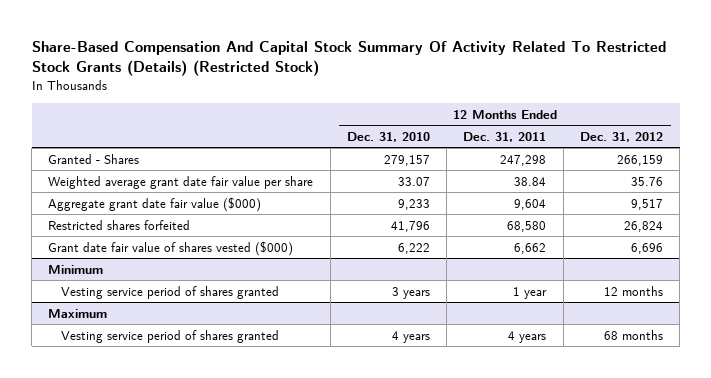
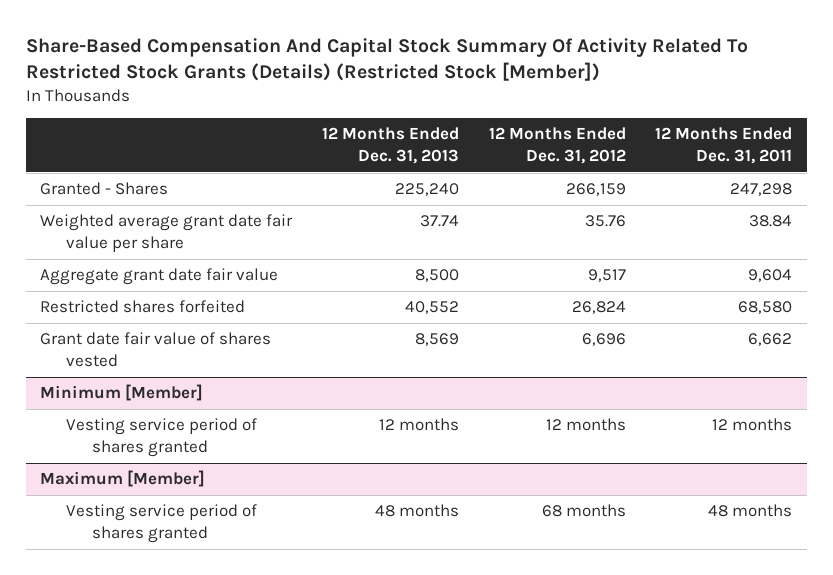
- Share-Based Compensation And Capital Stock Summary Of Activity Related To Restricted Stock Grants (Details) (Restricted Stock)
+ Share-Based Compensation And Capital Stock Summary Of Activity Related To Restricted Stock Grants (Details) (Restricted Stock [Member])
- | 12 Months Ended Dec. 31, 2010 | 12 Months Ended Dec. 31, 2011 | 12 Months Ended Dec. 31, 2012
+ | 12 Months Ended Dec. 31, 2013 | 12 Months Ended Dec. 31, 2012 | 12 Months Ended Dec. 31, 2011
- Aggregate grant date fair value ($000) | 9,233 | 9,604 | 9,517
+ Aggregate grant date fair value | 8,500 | 9,517 | 9,604
- Grant date fair value of shares vested ($000) | 6,222 | 6,662 | 6,696
- Minimum
- Vesting service period of shares granted | 3 years | 1 year | 12 months
- Maximum
- Vesting service period of shares granted | 4 years | 4 years | 68 months
+ Grant date fair value of shares vested | 8,569 | 6,696 | 6,662
+ Minimum [Member]
+ Vesting service period of shares granted | 12 months | 12 months | 12 months
+ Maximum [Member]
+ Vesting service period of shares granted | 48 months | 68 months | 48 months

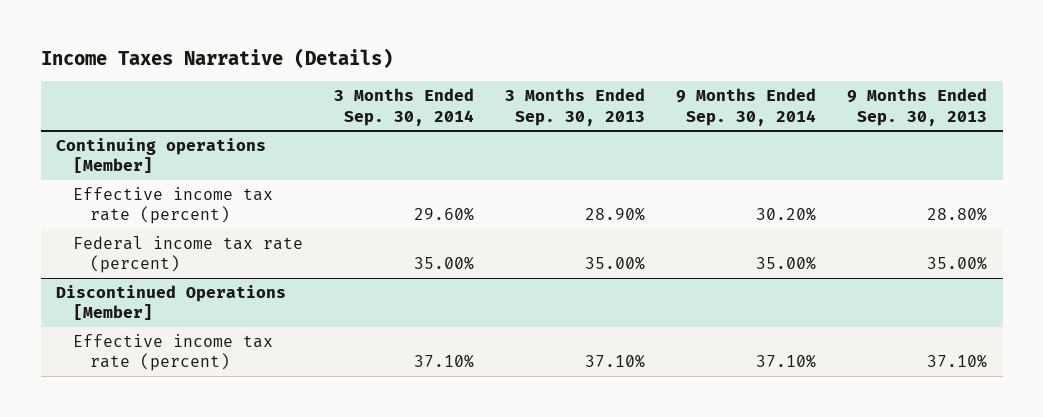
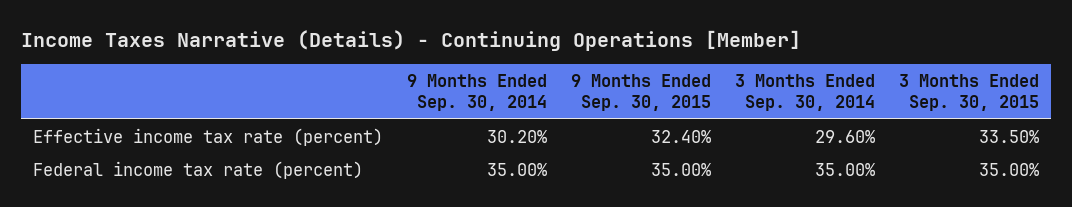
- Income Taxes Narrative (Details)
+ Income Taxes Narrative (Details) - Continuing Operations [Member]
- | 3 Months Ended Sep. 30, 2014 | 3 Months Ended Sep. 30, 2013 | 9 Months Ended Sep. 30, 2014 | 9 Months Ended Sep. 30, 2013
+ | 9 Months Ended Sep. 30, 2014 | 9 Months Ended Sep. 30, 2015 | 3 Months Ended Sep. 30, 2014 | 3 Months Ended Sep. 30, 2015
- Continuing operations [Member]
- Discontinued Operations [Member]
- Effective income tax rate (percent) | 37.10% | 37.10% | 37.10% | 37.10%

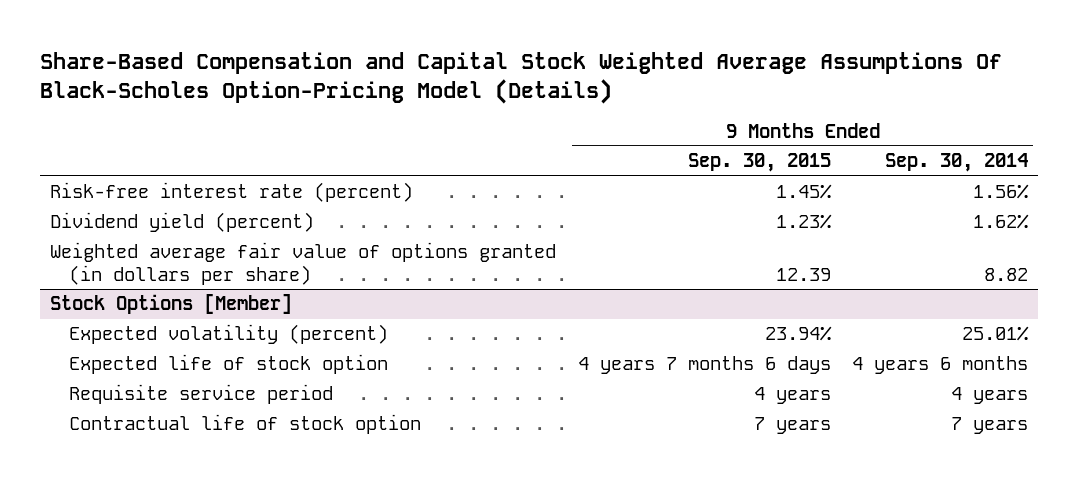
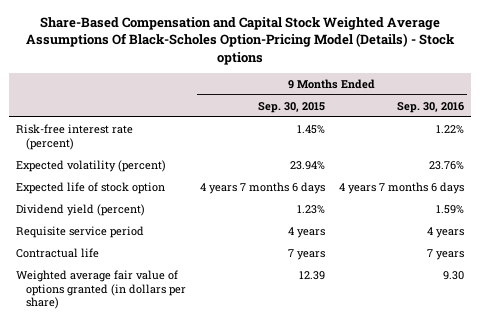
- Share-Based Compensation and Capital Stock Weighted Average Assumptions Of Black-Scholes Option-Pricing Model (Details)
+ Share-Based Compensation and Capital Stock Weighted Average Assumptions Of Black-Scholes Option-Pricing Model (Details) - Stock options
- | 9 Months Ended Sep. 30, 2015 | 9 Months Ended Sep. 30, 2014
+ | 9 Months Ended Sep. 30, 2015 | 9 Months Ended Sep. 30, 2016
- Stock Options [Member]
moved down: Dividend yield (percent) | 1.23% | 1.59%
- Contractual life of stock option | 7 years | 7 years
+ Contractual life | 7 years | 7 years
moved down: Weighted average fair value of options granted (in dollars per share) | 12.39 | 9.30

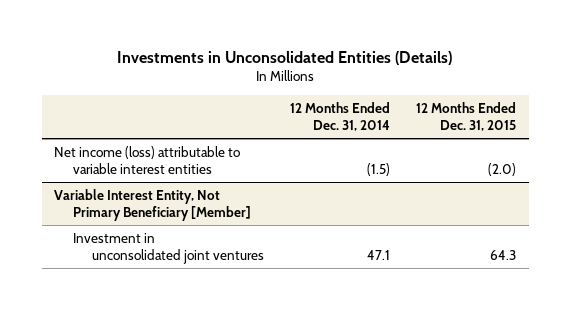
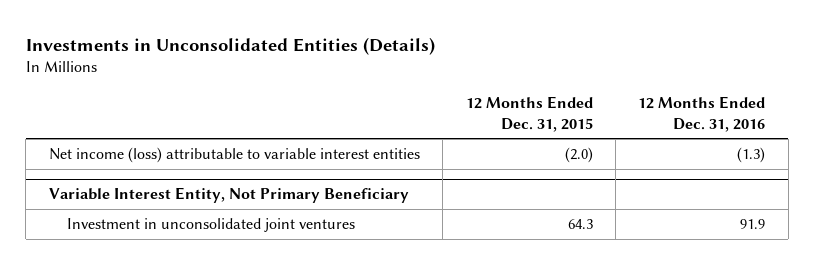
- | 12 Months Ended Dec. 31, 2014 | 12 Months Ended Dec. 31, 2015
+ | 12 Months Ended Dec. 31, 2015 | 12 Months Ended Dec. 31, 2016
- Variable Interest Entity, Not Primary Beneficiary [Member]
+ Variable Interest Entity, Not Primary Beneficiary

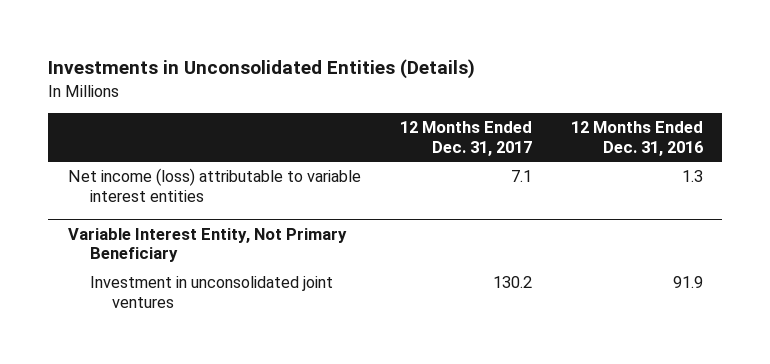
- | 12 Months Ended Dec. 31, 2015 | 12 Months Ended Dec. 31, 2016
+ | 12 Months Ended Dec. 31, 2017 | 12 Months Ended Dec. 31, 2016
- Net income (loss) attributable to variable interest entities | (2.0) | (1.3)
+ Net income (loss) attributable to variable interest entities | 7.1 | 1.3

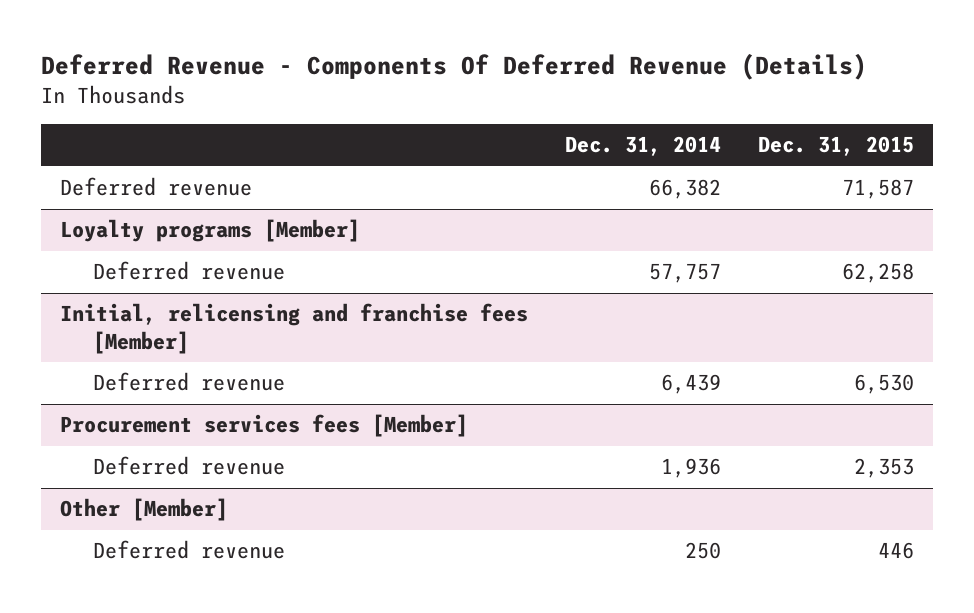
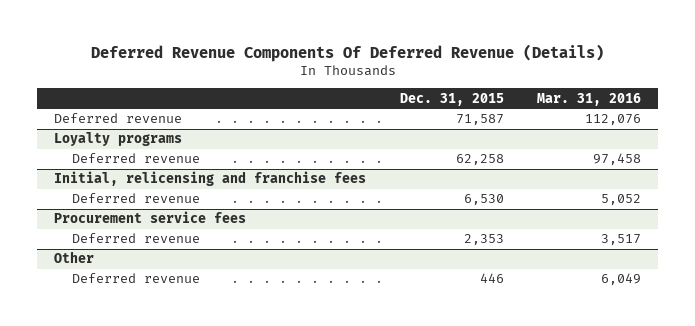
- Deferred Revenue - Components Of Deferred Revenue (Details)
+ Deferred Revenue Components Of Deferred Revenue (Details)
- | Dec. 31, 2014 | Dec. 31, 2015
+ | Dec. 31, 2015 | Mar. 31, 2016
- Loyalty programs [Member]
+ Loyalty programs
- Initial, relicensing and franchise fees [Member]
+ Initial, relicensing and franchise fees
- Procurement services fees [Member]
+ Procurement service fees
- Other [Member]
+ Other

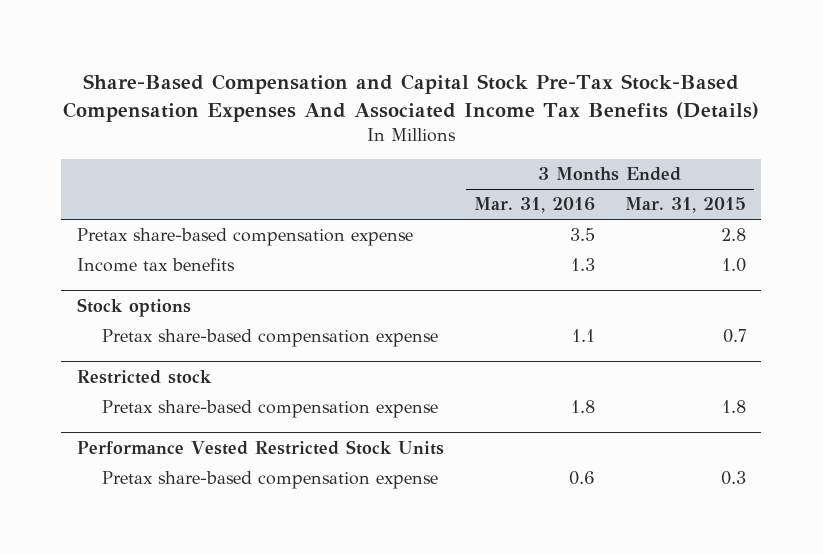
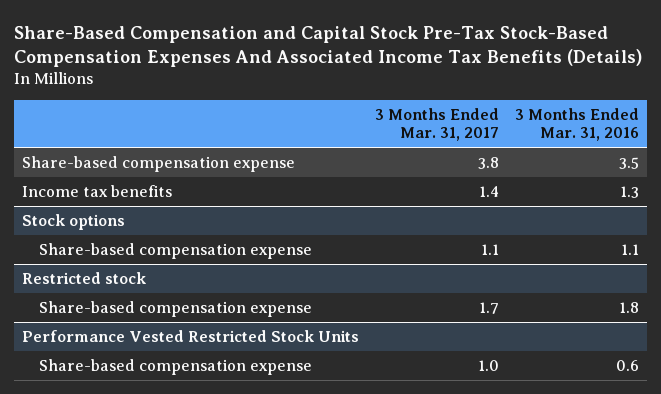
- | 3 Months Ended Mar. 31, 2016 | 3 Months Ended Mar. 31, 2015
+ | 3 Months Ended Mar. 31, 2017 | 3 Months Ended Mar. 31, 2016
- Pretax share-based compensation expense | 3.5 | 2.8
+ Share-based compensation expense | 3.8 | 3.5
@ Stock options
- Pretax share-based compensation expense | 1.1 | 0.7
+ Share-based compensation expense | 1.1 | 1.1
@ Restricted stock
- Pretax share-based compensation expense | 1.8 | 1.8
+ Share-based compensation expense | 1.7 | 1.8
@ Performance Vested Restricted Stock Units
- Pretax share-based compensation expense | 0.6 | 0.3
+ Share-based compensation expense | 1.0 | 0.6

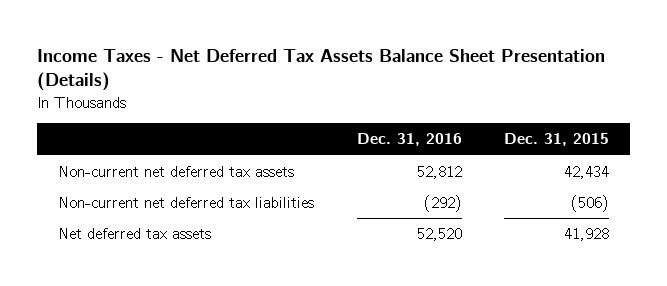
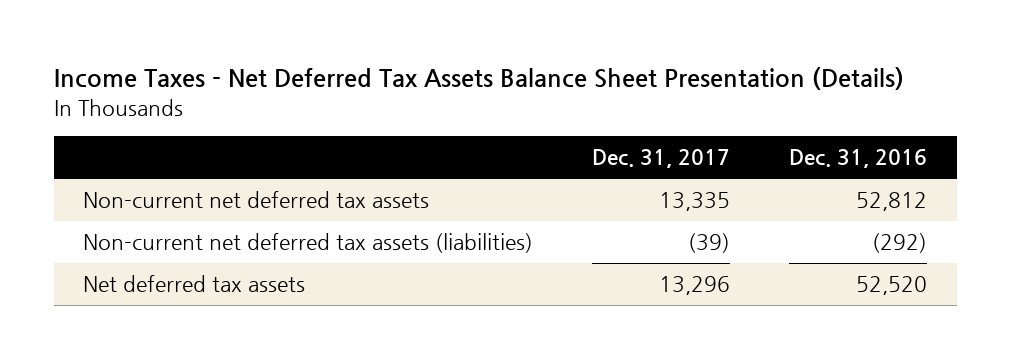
- | Dec. 31, 2016 | Dec. 31, 2015
+ | Dec. 31, 2017 | Dec. 31, 2016
- Non-current net deferred tax liabilities | (292) | (506)
+ Non-current net deferred tax assets (liabilities) | (39) | (292)

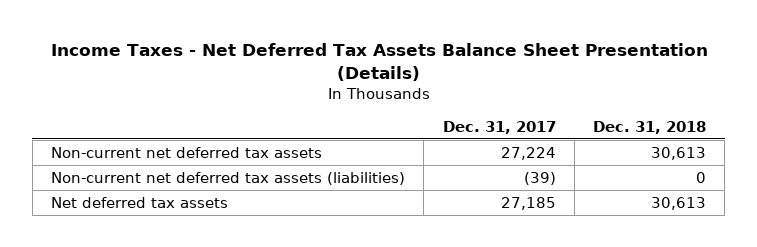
- | Dec. 31, 2017 | Dec. 31, 2016
+ | Dec. 31, 2017 | Dec. 31, 2018
- Non-current net deferred tax assets | 13,335 | 52,812
+ Non-current net deferred tax assets | 27,224 | 30,613
- Net deferred tax assets | 13,296 | 52,520
+ Net deferred tax assets | 27,185 | 30,613

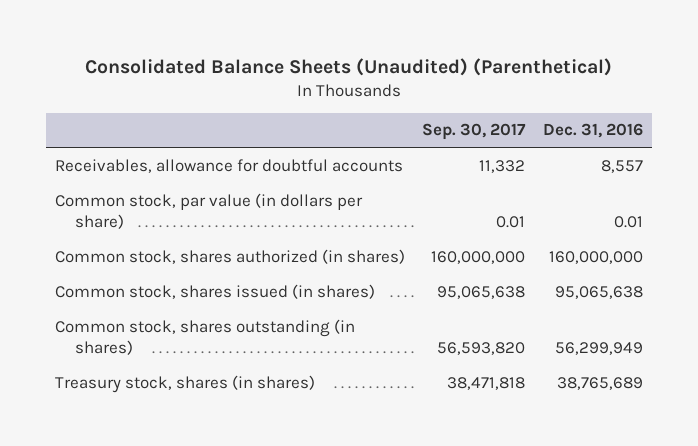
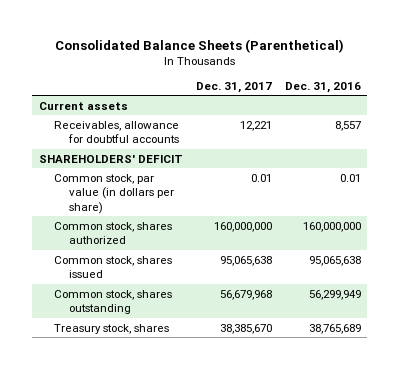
- Consolidated Balance Sheets (Unaudited) (Parenthetical)
+ Consolidated Balance Sheets (Parenthetical)
- | Sep. 30, 2017 | Dec. 31, 2016
+ | Dec. 31, 2017 | Dec. 31, 2016
+ Current assets
+ SHAREHOLDERS' DEFICIT
- Common stock, shares authorized (in shares) | 160,000,000 | 160,000,000
- Common stock, shares issued (in shares) | 95,065,638 | 95,065,638
- Common stock, shares outstanding (in shares) | 56,593,820 | 56,299,949
- Treasury stock, shares (in shares) | 38,471,818 | 38,765,689
+ Common stock, shares authorized | 160,000,000 | 160,000,000
+ Common stock, shares issued | 95,065,638 | 95,065,638
+ Common stock, shares outstanding | 56,679,968 | 56,299,949
+ Treasury stock, shares | 38,385,670 | 38,765,689

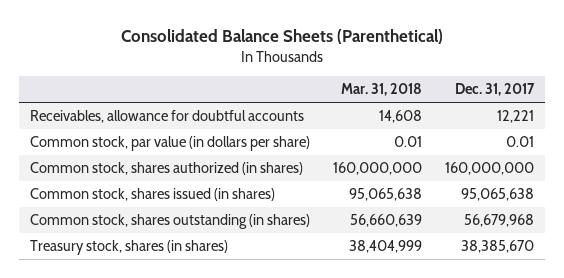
- | Dec. 31, 2017 | Dec. 31, 2016
+ | Mar. 31, 2018 | Dec. 31, 2017
- Current assets
- SHAREHOLDERS' DEFICIT
- Common stock, shares authorized | 160,000,000 | 160,000,000
- Common stock, shares issued | 95,065,638 | 95,065,638
- Common stock, shares outstanding | 56,679,968 | 56,299,949
- Treasury stock, shares | 38,385,670 | 38,765,689
+ Common stock, shares authorized (in shares) | 160,000,000 | 160,000,000
+ Common stock, shares issued (in shares) | 95,065,638 | 95,065,638
+ Common stock, shares outstanding (in shares) | 56,660,639 | 56,679,968
+ Treasury stock, shares (in shares) | 38,404,999 | 38,385,670

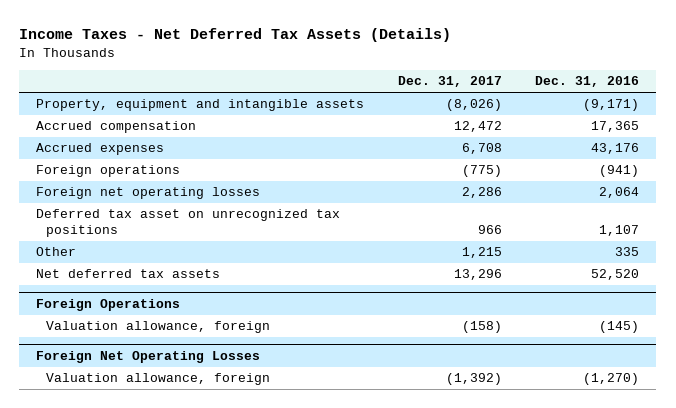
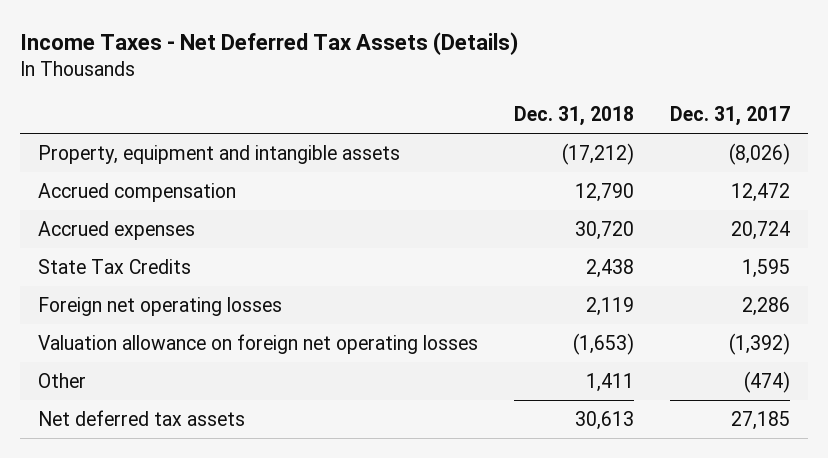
- | Dec. 31, 2017 | Dec. 31, 2016
+ | Dec. 31, 2018 | Dec. 31, 2017
- Accrued expenses | 6,708 | 43,176
- Foreign operations | (775) | (941)
+ Accrued expenses | 30,720 | 20,724
+ State Tax Credits | 2,438 | 1,595
- Deferred tax asset on unrecognized tax positions | 966 | 1,107
- Other | 1,215 | 335
- Net deferred tax assets | 13,296 | 52,520
- Foreign Operations
- Valuation allowance, foreign | (158) | (145)
- Foreign Net Operating Losses
- Valuation allowance, foreign | (1,392) | (1,270)
+ Valuation allowance on foreign net operating losses | (1,653) | (1,392)
+ Other | 1,411 | (474)
+ Net deferred tax assets | 30,613 | 27,185

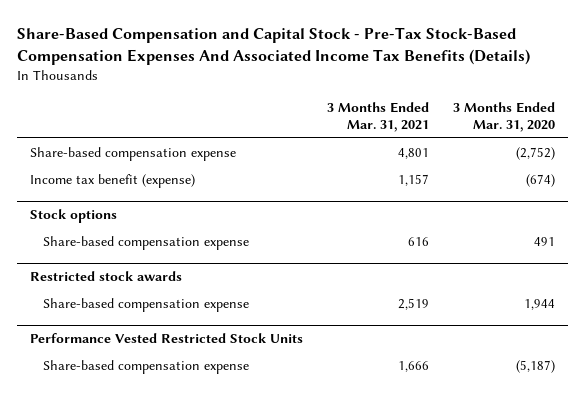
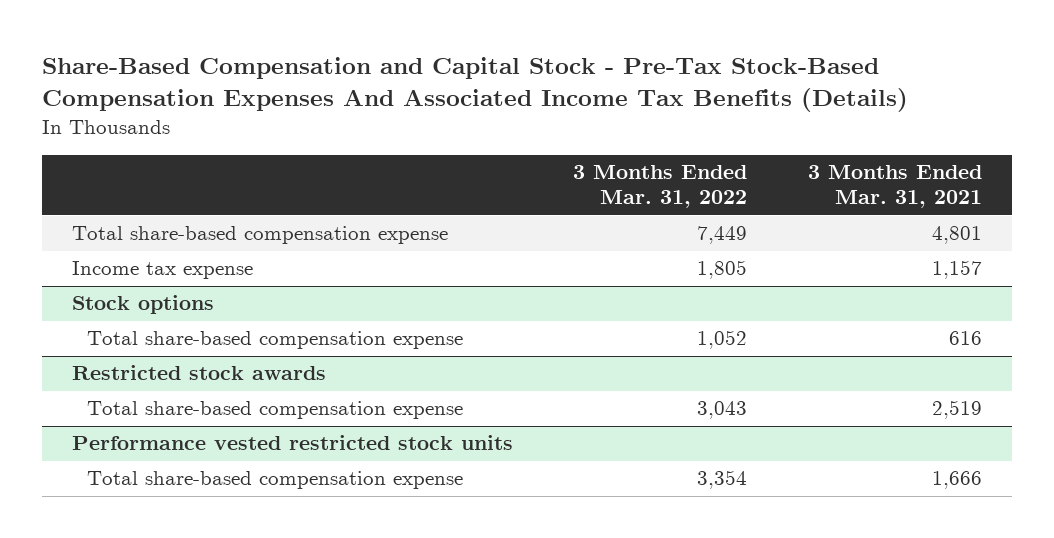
- | 3 Months Ended Mar. 31, 2021 | 3 Months Ended Mar. 31, 2020
+ | 3 Months Ended Mar. 31, 2022 | 3 Months Ended Mar. 31, 2021
- Share-based compensation expense | 4,801 | (2,752)
- Income tax benefit (expense) | 1,157 | (674)
+ Total share-based compensation expense | 7,449 | 4,801
+ Income tax expense | 1,805 | 1,157
@ Stock options
- Share-based compensation expense | 616 | 491
+ Total share-based compensation expense | 1,052 | 616
@ Restricted stock awards
- Share-based compensation expense | 2,519 | 1,944
- Performance Vested Restricted Stock Units
- Share-based compensation expense | 1,666 | (5,187)
@ Restricted stock awards
+ Total share-based compensation expense | 3,043 | 2,519
+ Performance vested restricted stock units
+ Total share-based compensation expense | 3,354 | 1,666

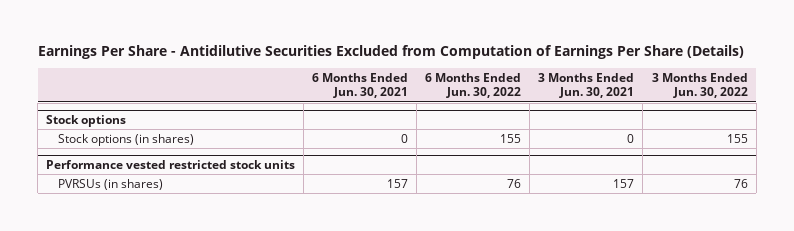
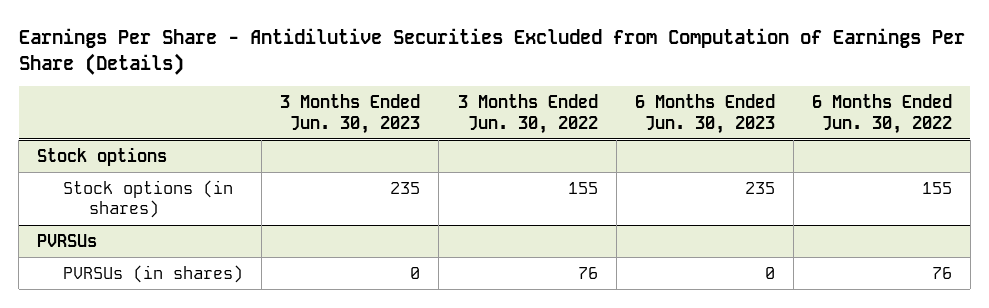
- | 6 Months Ended Jun. 30, 2021 | 6 Months Ended Jun. 30, 2022 | 3 Months Ended Jun. 30, 2021 | 3 Months Ended Jun. 30, 2022
+ | 3 Months Ended Jun. 30, 2023 | 3 Months Ended Jun. 30, 2022 | 6 Months Ended Jun. 30, 2023 | 6 Months Ended Jun. 30, 2022
- Performance vested restricted stock units
+ PVRSUs

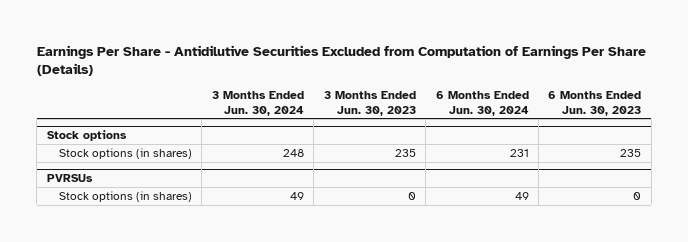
- | 3 Months Ended Jun. 30, 2023 | 3 Months Ended Jun. 30, 2022 | 6 Months Ended Jun. 30, 2023 | 6 Months Ended Jun. 30, 2022
+ | 3 Months Ended Jun. 30, 2024 | 3 Months Ended Jun. 30, 2023 | 6 Months Ended Jun. 30, 2024 | 6 Months Ended Jun. 30, 2023
@ PVRSUs
- PVRSUs (in shares) | 0 | 76 | 0 | 76
+ Stock options (in shares) | 49 | 0 | 49 | 0

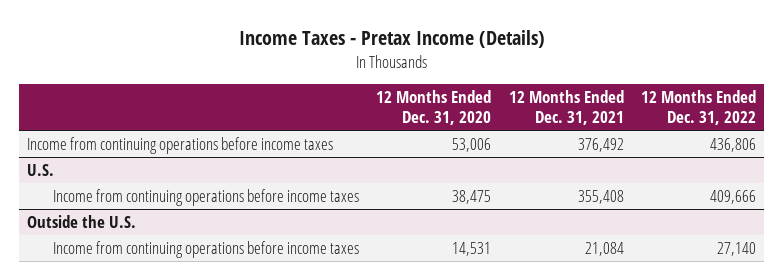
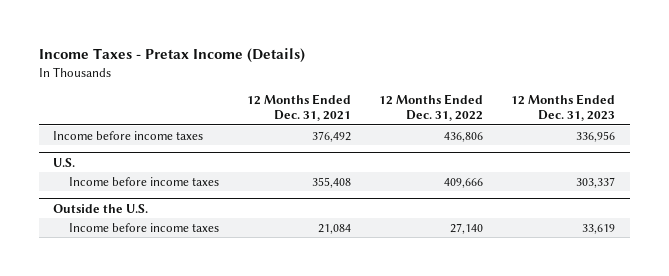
- | 12 Months Ended Dec. 31, 2020 | 12 Months Ended Dec. 31, 2021 | 12 Months Ended Dec. 31, 2022
+ | 12 Months Ended Dec. 31, 2021 | 12 Months Ended Dec. 31, 2022 | 12 Months Ended Dec. 31, 2023
- Income from continuing operations before income taxes | 53,006 | 376,492 | 436,806
+ Income before income taxes | 376,492 | 436,806 | 336,956
@ U.S.
- Income from continuing operations before income taxes | 38,475 | 355,408 | 409,666
+ Income before income taxes | 355,408 | 409,666 | 303,337
@ Outside the U.S.
- Income from continuing operations before income taxes | 14,531 | 21,084 | 27,140
+ Income before income taxes | 21,084 | 27,140 | 33,619

